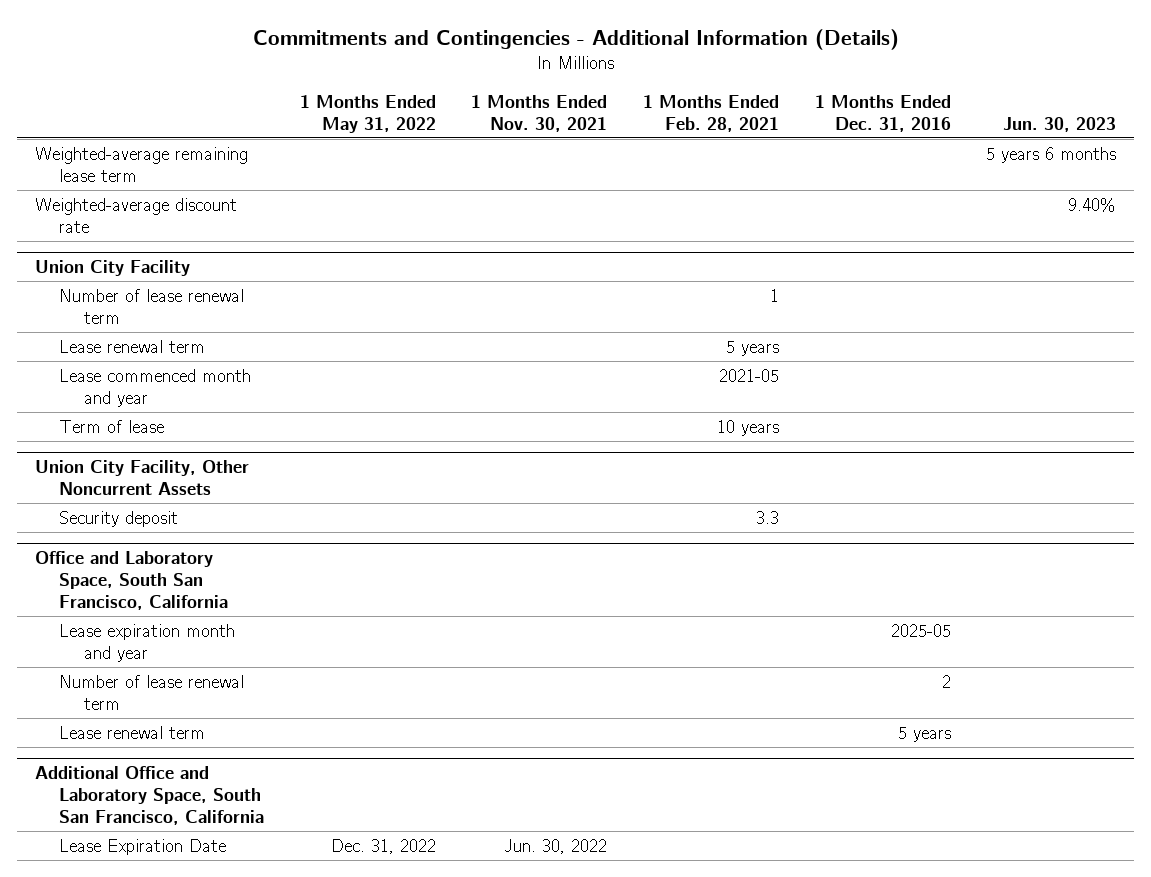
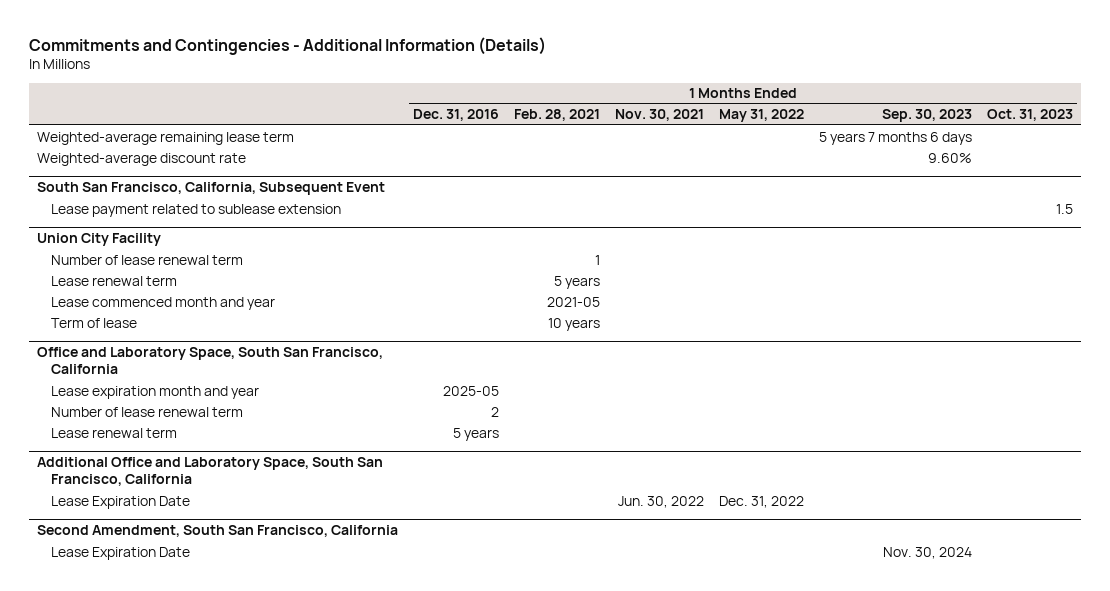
- | 1 Months Ended May 31, 2022 | 1 Months Ended Nov. 30, 2021 | 1 Months Ended Feb. 28, 2021 | 1 Months Ended Dec. 31, 2016 | Jun. 30, 2023
+ | 1 Months Ended Dec. 31, 2016 | 1 Months Ended Feb. 28, 2021 | 1 Months Ended Nov. 30, 2021 | 1 Months Ended May 31, 2022 | 1 Months Ended Sep. 30, 2023 | 1 Months Ended Oct. 31, 2023
+ South San Francisco, California, Subsequent Event
+ Lease payment related to sublease extension | | | | | | 1.5
- Union City Facility, Other Noncurrent Assets
- Security deposit | | | 3.3 | |
+ Second Amendment, South San Francisco, California
+ Lease Expiration Date | | | | | Nov. 30, 2024 |

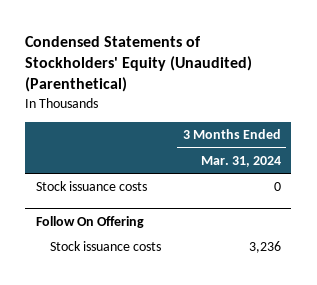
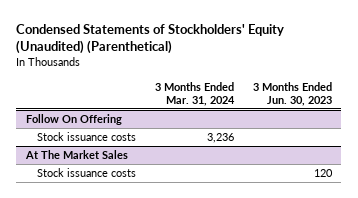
- | 3 Months Ended Mar. 31, 2024
+ | 3 Months Ended Mar. 31, 2024 | 3 Months Ended Jun. 30, 2023
- Stock issuance costs | 0
+ At The Market Sales
+ Stock issuance costs | | 120

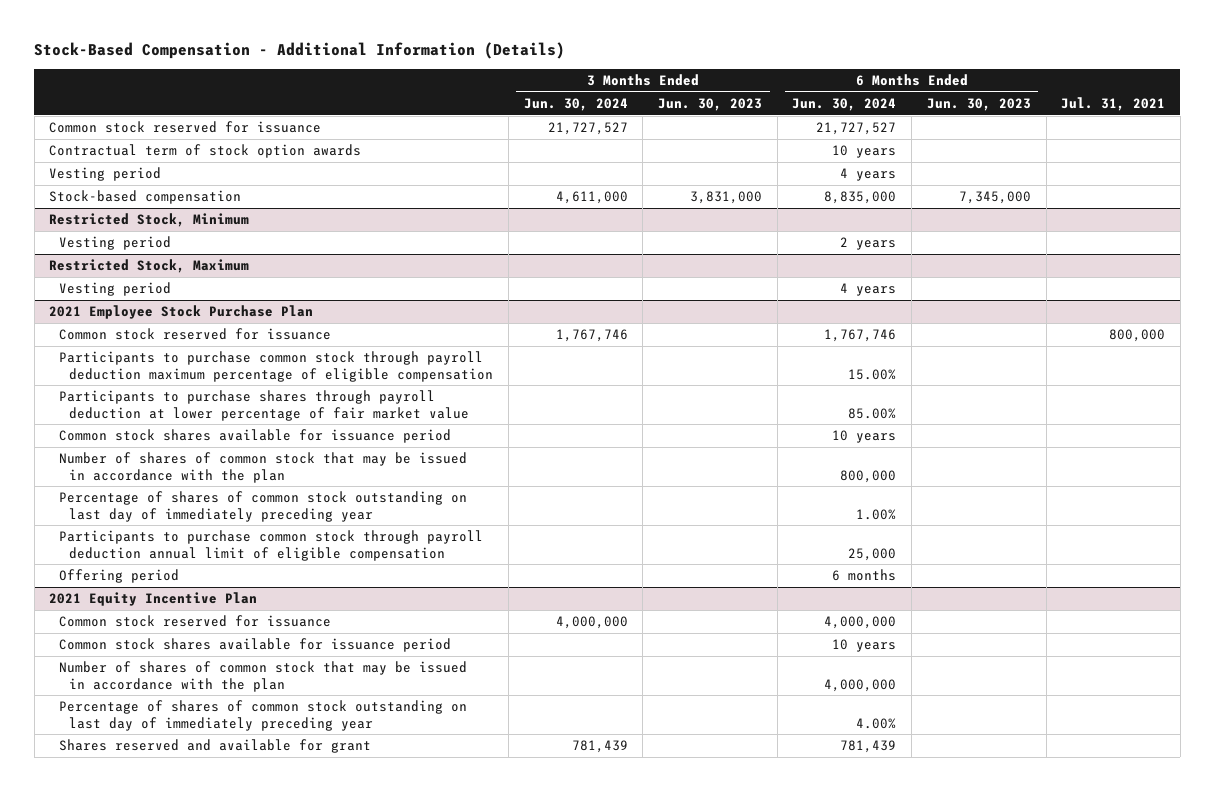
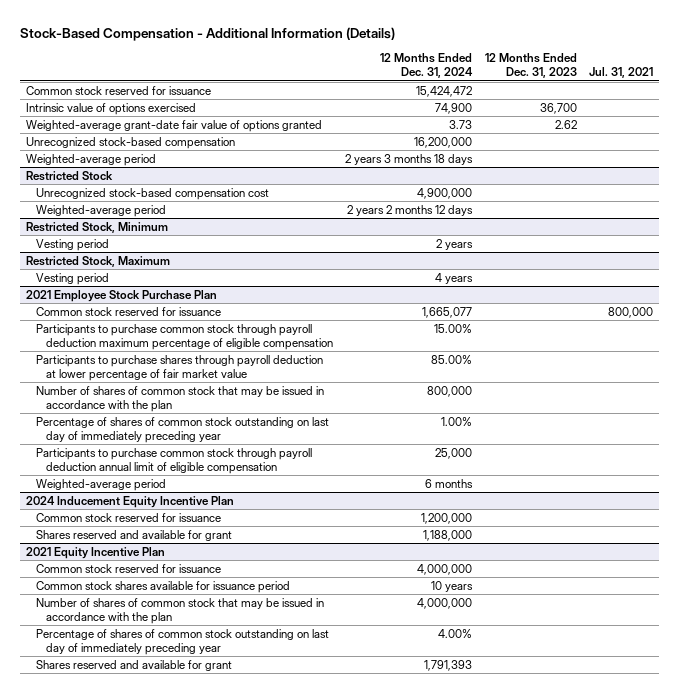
- | 3 Months Ended Jun. 30, 2024 | 3 Months Ended Jun. 30, 2023 | 6 Months Ended Jun. 30, 2024 | 6 Months Ended Jun. 30, 2023 | Jul. 31, 2021
+ | 12 Months Ended Dec. 31, 2024 | 12 Months Ended Dec. 31, 2023 | Jul. 31, 2021
- Contractual term of stock option awards | | | 10 years | |
- Vesting period | | | 4 years | |
- Stock-based compensation | 4,611,000 | 3,831,000 | 8,835,000 | 7,345,000 |
+ Intrinsic value of options exercised | 74,900 | 36,700 |
+ Weighted-average grant-date fair value of options granted | 3.73 | 2.62 |
+ Unrecognized stock-based compensation | 16,200,000 | |
+ Weighted-average period | 2 years 3 months 18 days | |
+ Restricted Stock
+ Unrecognized stock-based compensation cost | 4,900,000 | |
+ Weighted-average period | 2 years 2 months 12 days | |
@ 2021 Employee Stock Purchase Plan
- Common stock shares available for issuance period | | | 10 years | |
- Offering period | | | 6 months | |
+ Weighted-average period | 6 months | |
+ 2024 Inducement Equity Incentive Plan
+ Common stock reserved for issuance | 1,200,000 | |
+ Shares reserved and available for grant | 1,188,000 | |

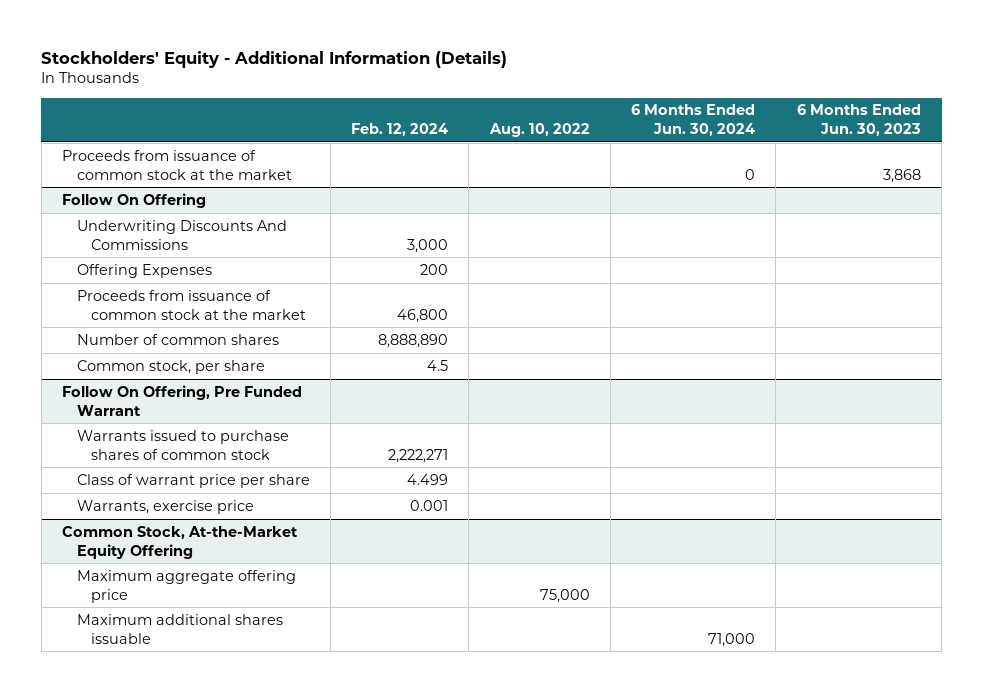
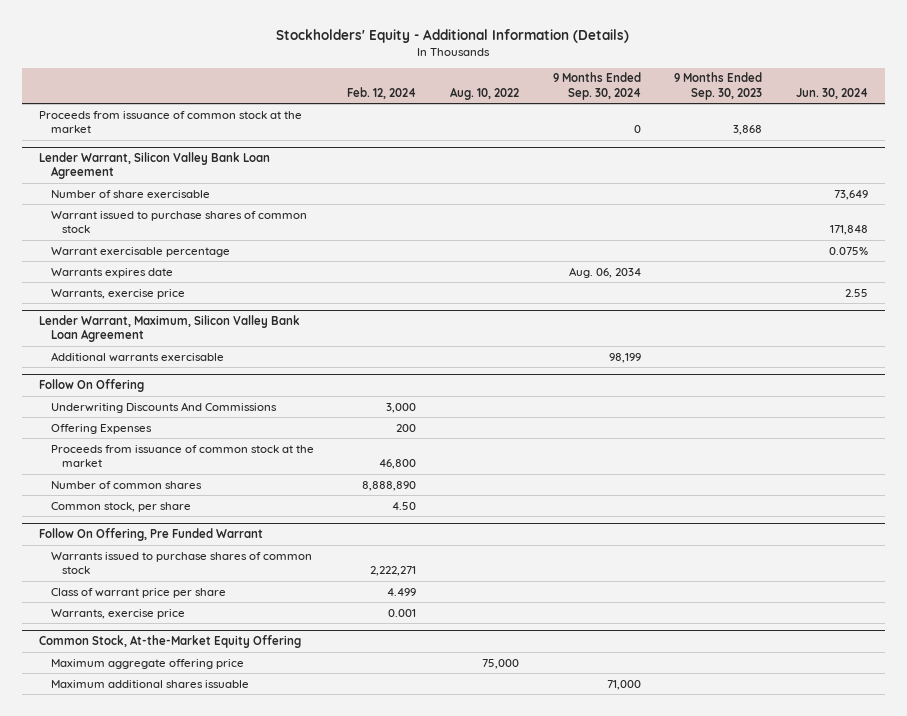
- | Feb. 12, 2024 | Aug. 10, 2022 | 6 Months Ended Jun. 30, 2024 | 6 Months Ended Jun. 30, 2023
+ | Feb. 12, 2024 | Aug. 10, 2022 | 9 Months Ended Sep. 30, 2024 | 9 Months Ended Sep. 30, 2023 | Jun. 30, 2024
+ Lender Warrant, Silicon Valley Bank Loan Agreement
+ Number of share exercisable | | | | | 73,649
+ Warrant issued to purchase shares of common stock | | | | | 171,848
+ Warrant exercisable percentage | | | | | 0.075%
+ Warrants expires date | | | Aug. 06, 2034 | |
+ Warrants, exercise price | | | | | 2.55
+ Lender Warrant, Maximum, Silicon Valley Bank Loan Agreement
+ Additional warrants exercisable | | | 98,199 | |
@ Follow On Offering
- Common stock, per share | 4.5 | | |
+ Common stock, per share | 4.50 | | | |

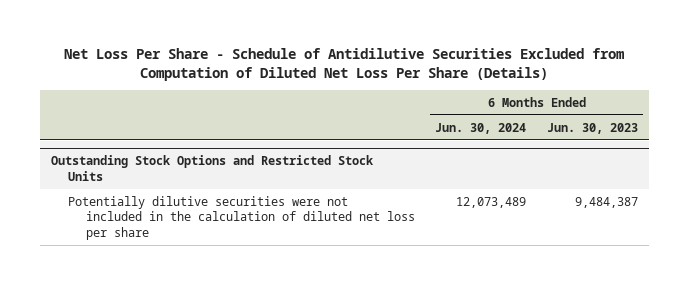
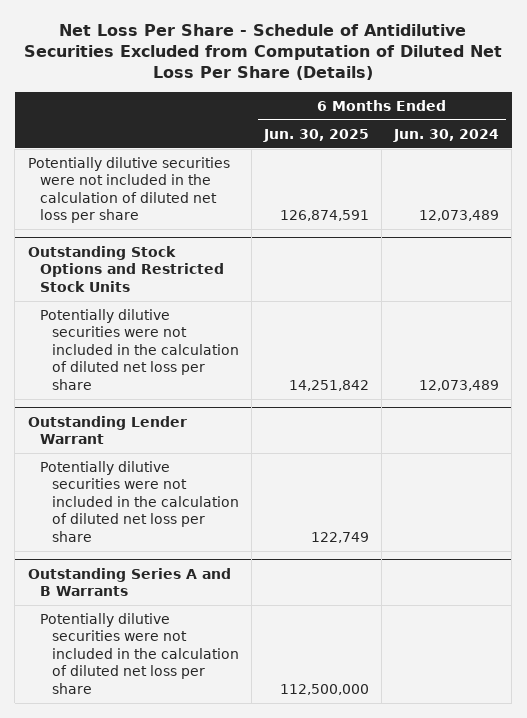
- | 6 Months Ended Jun. 30, 2024 | 6 Months Ended Jun. 30, 2023
+ | 6 Months Ended Jun. 30, 2025 | 6 Months Ended Jun. 30, 2024
+ Potentially dilutive securities were not included in the calculation of diluted net loss per share | 126,874,591 | 12,073,489
+ Outstanding Lender Warrant
+ Potentially dilutive securities were not included in the calculation of diluted net loss per share | 122,749 |
+ Outstanding Series A and B Warrants
+ Potentially dilutive securities were not included in the calculation of diluted net loss per share | 112,500,000 |

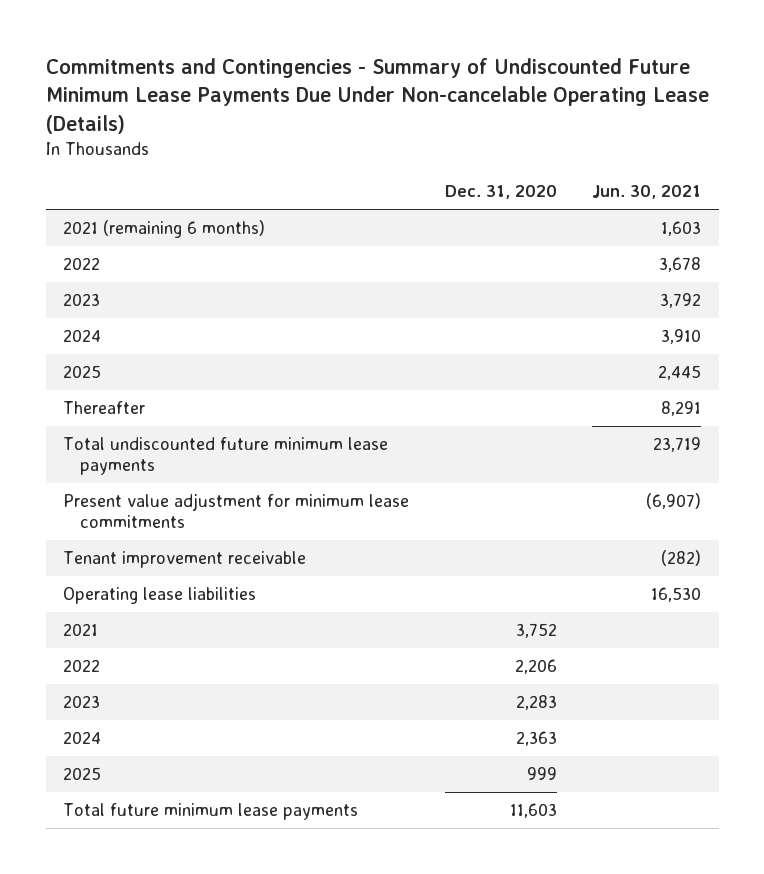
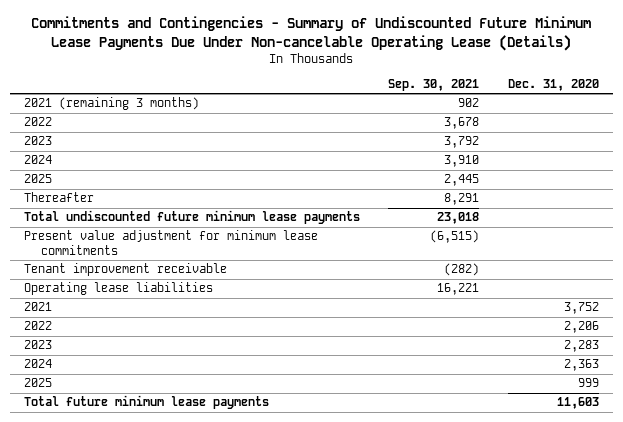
- | Dec. 31, 2020 | Jun. 30, 2021
+ | Sep. 30, 2021 | Dec. 31, 2020
- 2021 (remaining 6 months) | | 1,603
+ 2021 (remaining 3 months) | 902 |

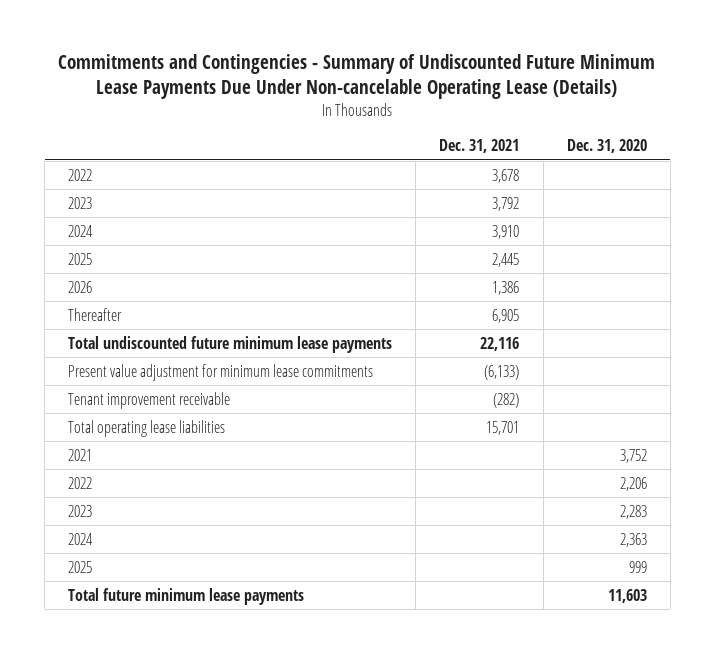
- | Sep. 30, 2021 | Dec. 31, 2020
+ | Dec. 31, 2021 | Dec. 31, 2020
- 2021 (remaining 3 months) | 902 |
+ 2026 | 1,386 |
- Operating lease liabilities | 16,221 |
+ Total operating lease liabilities | 15,701 |

